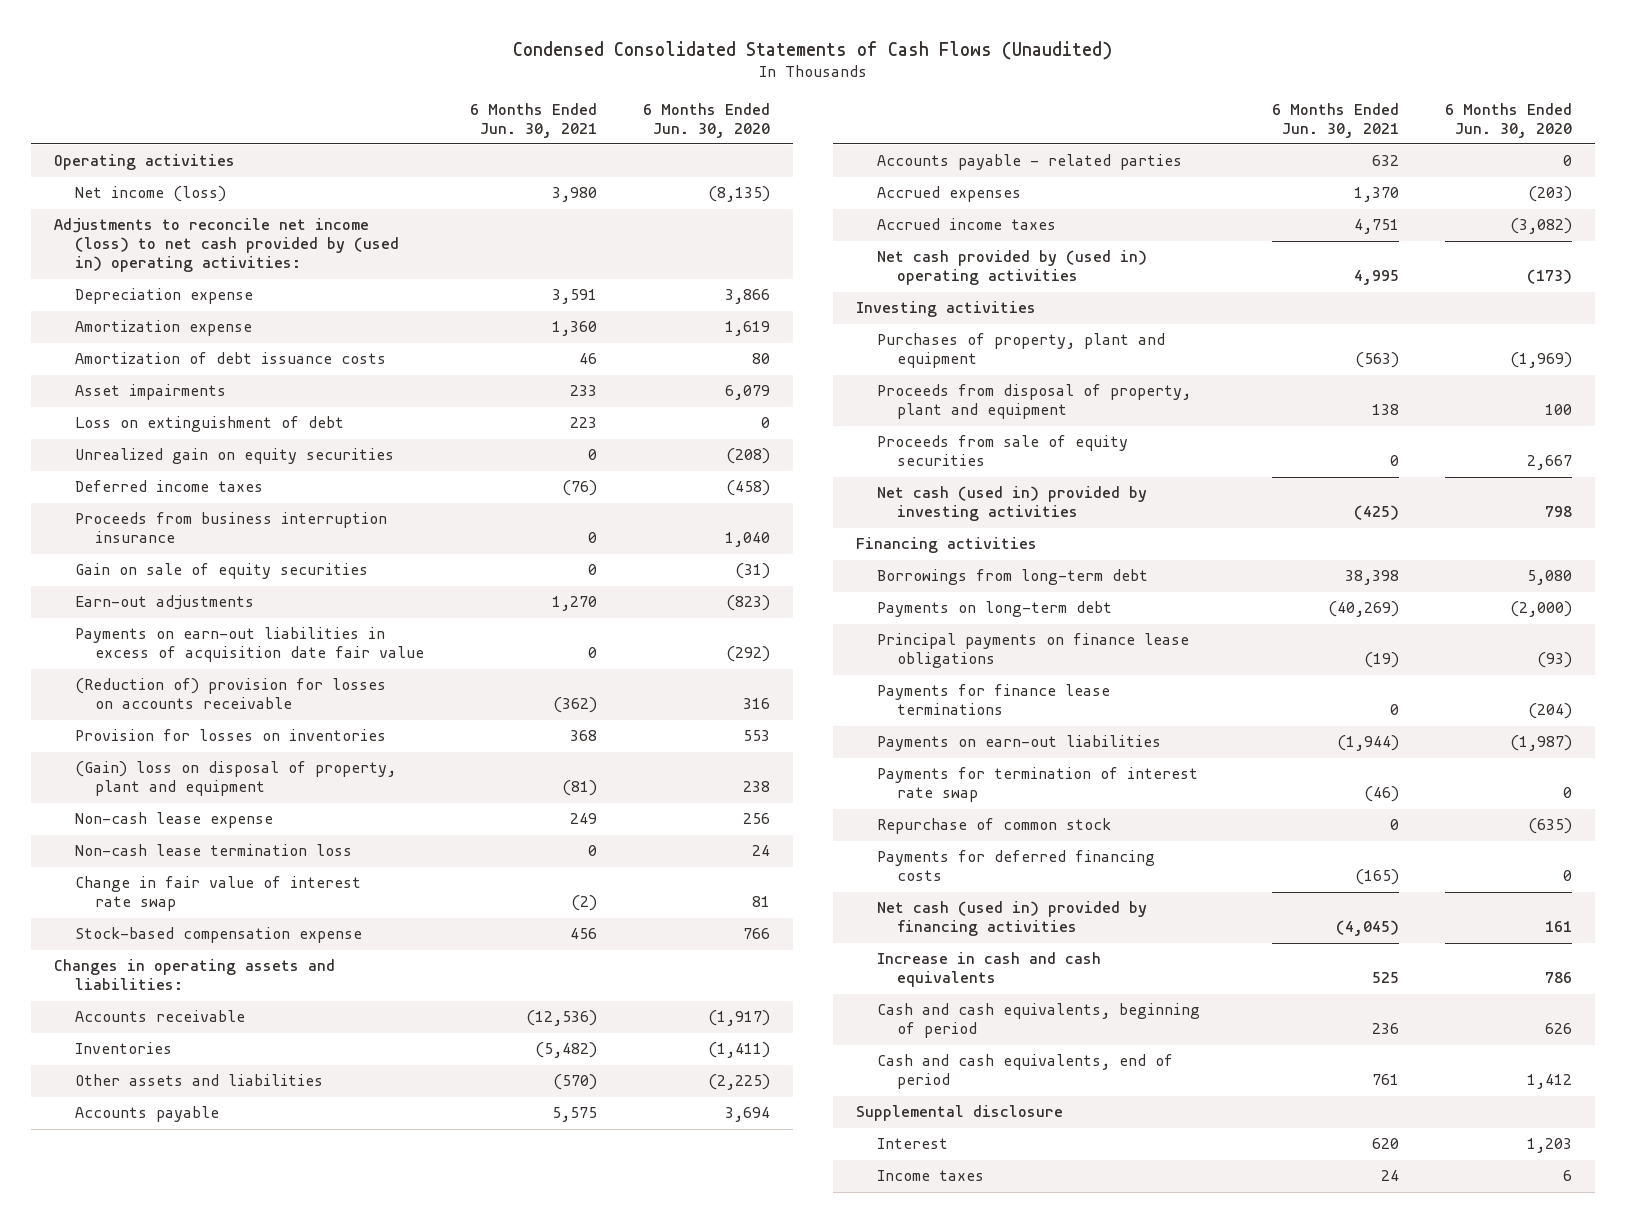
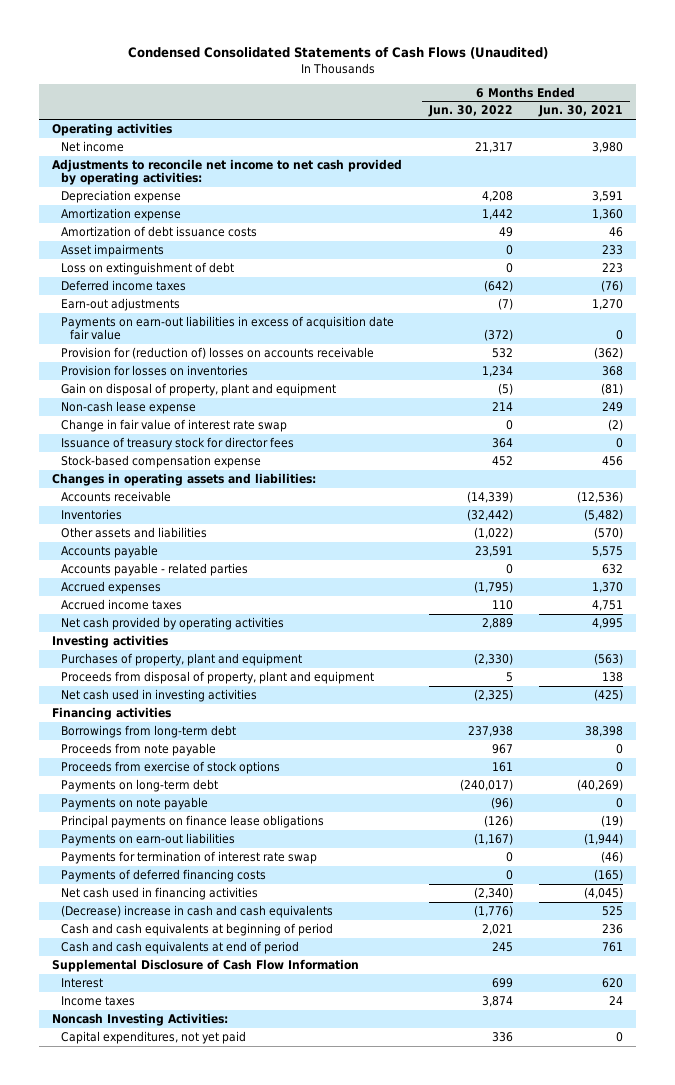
- | 6 Months Ended Jun. 30, 2021 | 6 Months Ended Jun. 30, 2020
+ | 6 Months Ended Jun. 30, 2022 | 6 Months Ended Jun. 30, 2021
- Net income (loss) | 3,980 | (8,135)
- Adjustments to reconcile net income (loss) to net cash provided by (used in) operating activities:
+ Net income | 21,317 | 3,980
+ Adjustments to reconcile net income to net cash provided by operating activities:
- Unrealized gain on equity securities | 0 | (208)
- Proceeds from business interruption insurance | 0 | 1,040
- Gain on sale of equity securities | 0 | (31)
- (Reduction of) provision for losses on accounts receivable | (362) | 316
+ Provision for (reduction of) losses on accounts receivable | 532 | (362)
- (Gain) loss on disposal of property, plant and equipment | (81) | 238
+ Gain on disposal of property, plant and equipment | (5) | (81)
- Non-cash lease termination loss | 0 | 24
+ Issuance of treasury stock for director fees | 364 | 0
- Net cash provided by (used in) operating activities | 4,995 | (173)
+ Net cash provided by operating activities | 2,889 | 4,995
- Proceeds from sale of equity securities | 0 | 2,667
- Net cash (used in) provided by investing activities | (425) | 798
+ Net cash used in investing activities | (2,325) | (425)
+ Proceeds from note payable | 967 | 0
+ Proceeds from exercise of stock options | 161 | 0
+ Payments on note payable | (96) | 0
- Payments for finance lease terminations | 0 | (204)
- Repurchase of common stock | 0 | (635)
- Payments for deferred financing costs | (165) | 0
- Net cash (used in) provided by financing activities | (4,045) | 161
- Increase in cash and cash equivalents | 525 | 786
- Cash and cash equivalents, beginning of period | 236 | 626
- Cash and cash equivalents, end of period | 761 | 1,412
- Supplemental disclosure
+ Payments of deferred financing costs | 0 | (165)
+ Net cash used in financing activities | (2,340) | (4,045)
+ (Decrease) increase in cash and cash equivalents | (1,776) | 525
+ Cash and cash equivalents at beginning of period | 2,021 | 236
+ Cash and cash equivalents at end of period | 245 | 761
+ Supplemental Disclosure of Cash Flow Information
+ Noncash Investing Activities:
+ Capital expenditures, not yet paid | 336 | 0

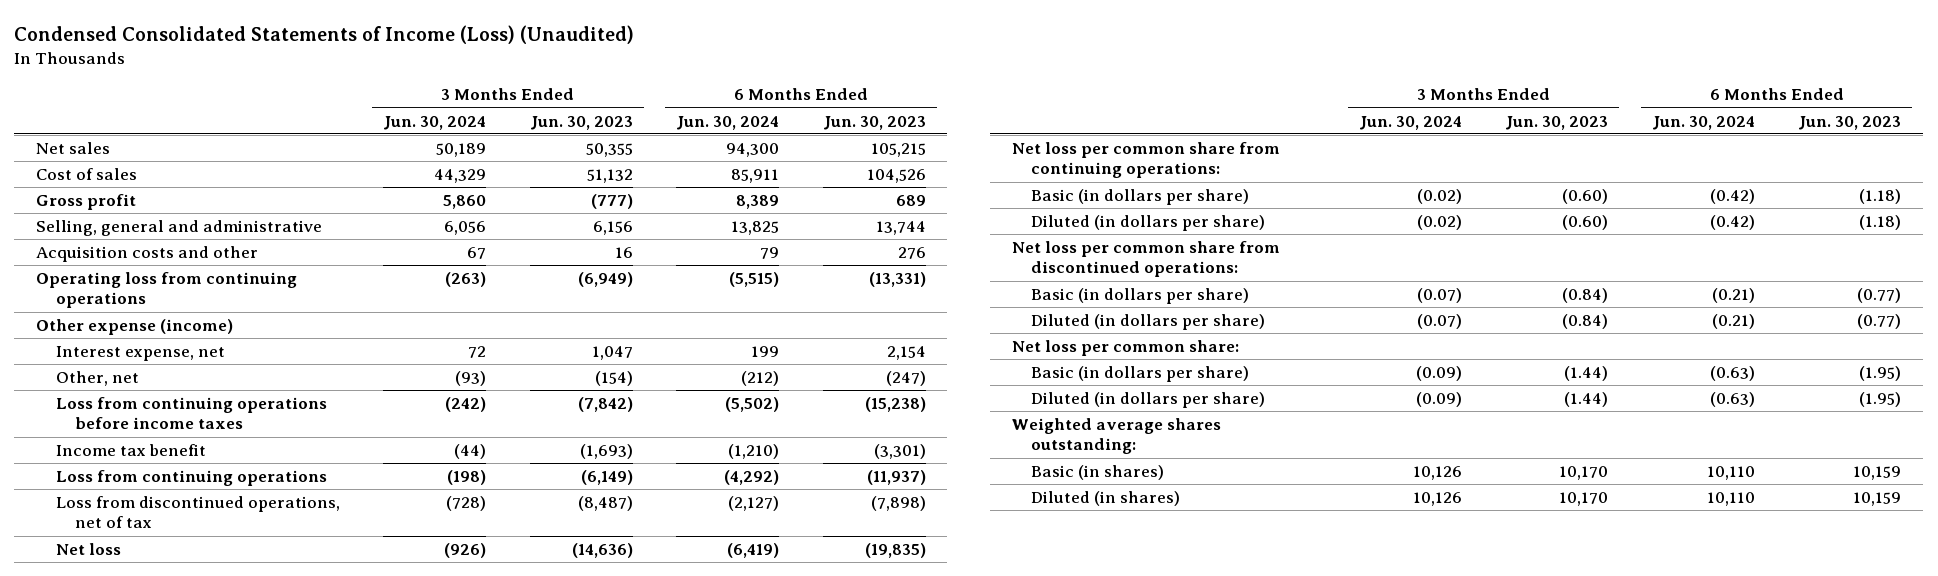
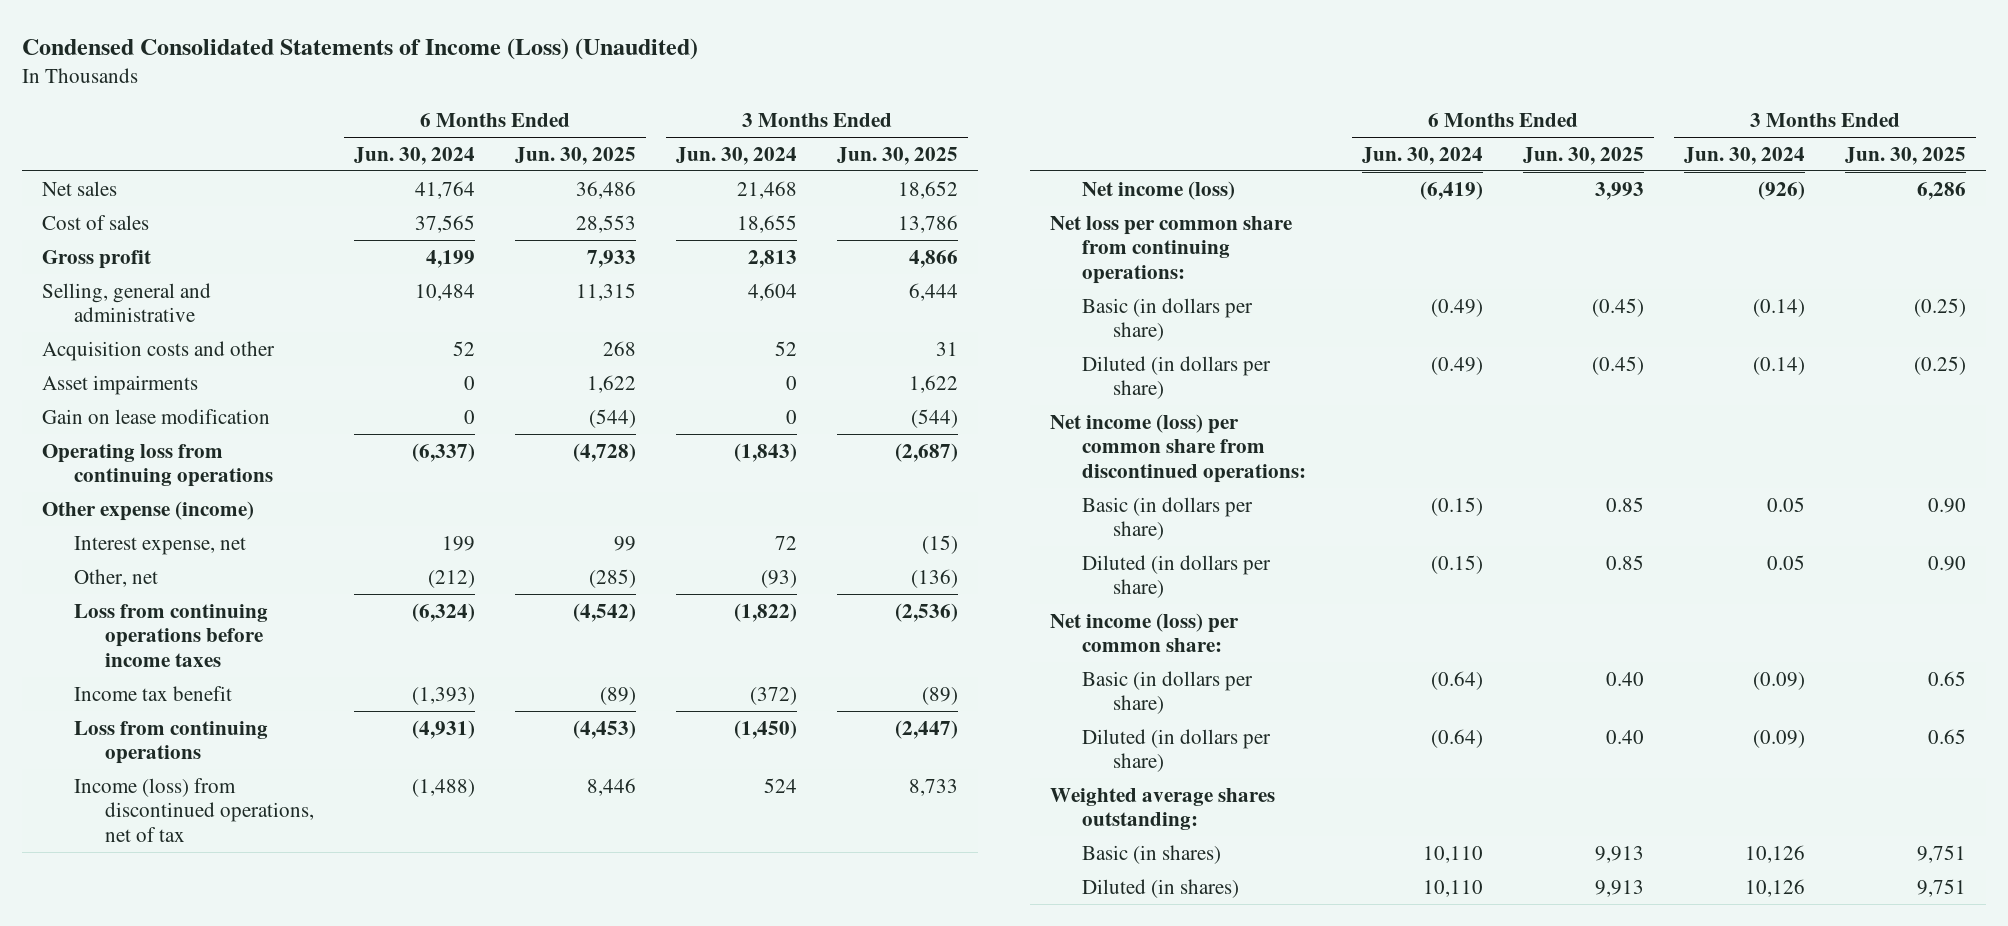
- | 3 Months Ended Jun. 30, 2024 | 3 Months Ended Jun. 30, 2023 | 6 Months Ended Jun. 30, 2024 | 6 Months Ended Jun. 30, 2023
+ | 6 Months Ended Jun. 30, 2024 | 6 Months Ended Jun. 30, 2025 | 3 Months Ended Jun. 30, 2024 | 3 Months Ended Jun. 30, 2025
- Net sales | 50,189 | 50,355 | 94,300 | 105,215
- Cost of sales | 44,329 | 51,132 | 85,911 | 104,526
- Gross profit | 5,860 | (777) | 8,389 | 689
- Selling, general and administrative | 6,056 | 6,156 | 13,825 | 13,744
- Acquisition costs and other | 67 | 16 | 79 | 276
- Operating loss from continuing operations | (263) | (6,949) | (5,515) | (13,331)
+ Net sales | 41,764 | 36,486 | 21,468 | 18,652
+ Cost of sales | 37,565 | 28,553 | 18,655 | 13,786
+ Gross profit | 4,199 | 7,933 | 2,813 | 4,866
+ Selling, general and administrative | 10,484 | 11,315 | 4,604 | 6,444
+ Acquisition costs and other | 52 | 268 | 52 | 31
+ Asset impairments | 0 | 1,622 | 0 | 1,622
+ Gain on lease modification | 0 | (544) | 0 | (544)
+ Operating loss from continuing operations | (6,337) | (4,728) | (1,843) | (2,687)
- Loss from continuing operations before income taxes | (242) | (7,842) | (5,502) | (15,238)
- Income tax benefit | (44) | (1,693) | (1,210) | (3,301)
- Loss from continuing operations | (198) | (6,149) | (4,292) | (11,937)
- Loss from discontinued operations, net of tax | (728) | (8,487) | (2,127) | (7,898)
- Net loss | (926) | (14,636) | (6,419) | (19,835)
+ Loss from continuing operations before income taxes | (6,324) | (4,542) | (1,822) | (2,536)
+ Income tax benefit | (1,393) | (89) | (372) | (89)
+ Loss from continuing operations | (4,931) | (4,453) | (1,450) | (2,447)
+ Income (loss) from discontinued operations, net of tax | (1,488) | 8,446 | 524 | 8,733
+ Net income (loss) | (6,419) | 3,993 | (926) | 6,286
- Basic (in dollars per share) | (0.02) | (0.60) | (0.42) | (1.18)
- Diluted (in dollars per share) | (0.02) | (0.60) | (0.42) | (1.18)
- Net loss per common share from discontinued operations:
- Basic (in dollars per share) | (0.07) | (0.84) | (0.21) | (0.77)
- Diluted (in dollars per share) | (0.07) | (0.84) | (0.21) | (0.77)
- Net loss per common share:
- Basic (in dollars per share) | (0.09) | (1.44) | (0.63) | (1.95)
- Diluted (in dollars per share) | (0.09) | (1.44) | (0.63) | (1.95)
+ Basic (in dollars per share) | (0.49) | (0.45) | (0.14) | (0.25)
+ Diluted (in dollars per share) | (0.49) | (0.45) | (0.14) | (0.25)
+ Net income (loss) per common share from discontinued operations:
+ Basic (in dollars per share) | (0.15) | 0.85 | 0.05 | 0.90
+ Diluted (in dollars per share) | (0.15) | 0.85 | 0.05 | 0.90
+ Net income (loss) per common share:
+ Basic (in dollars per share) | (0.64) | 0.40 | (0.09) | 0.65
+ Diluted (in dollars per share) | (0.64) | 0.40 | (0.09) | 0.65

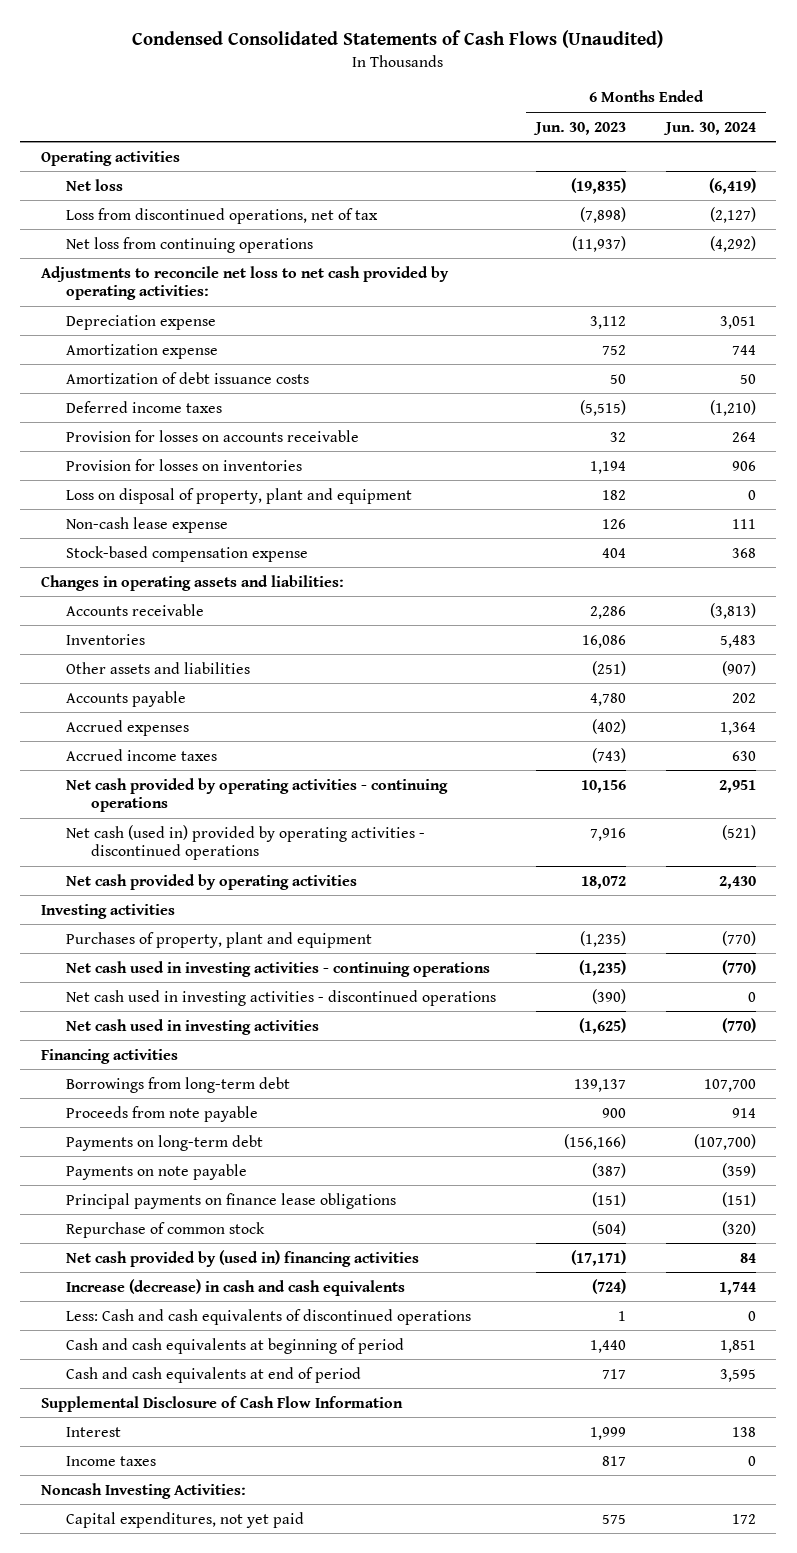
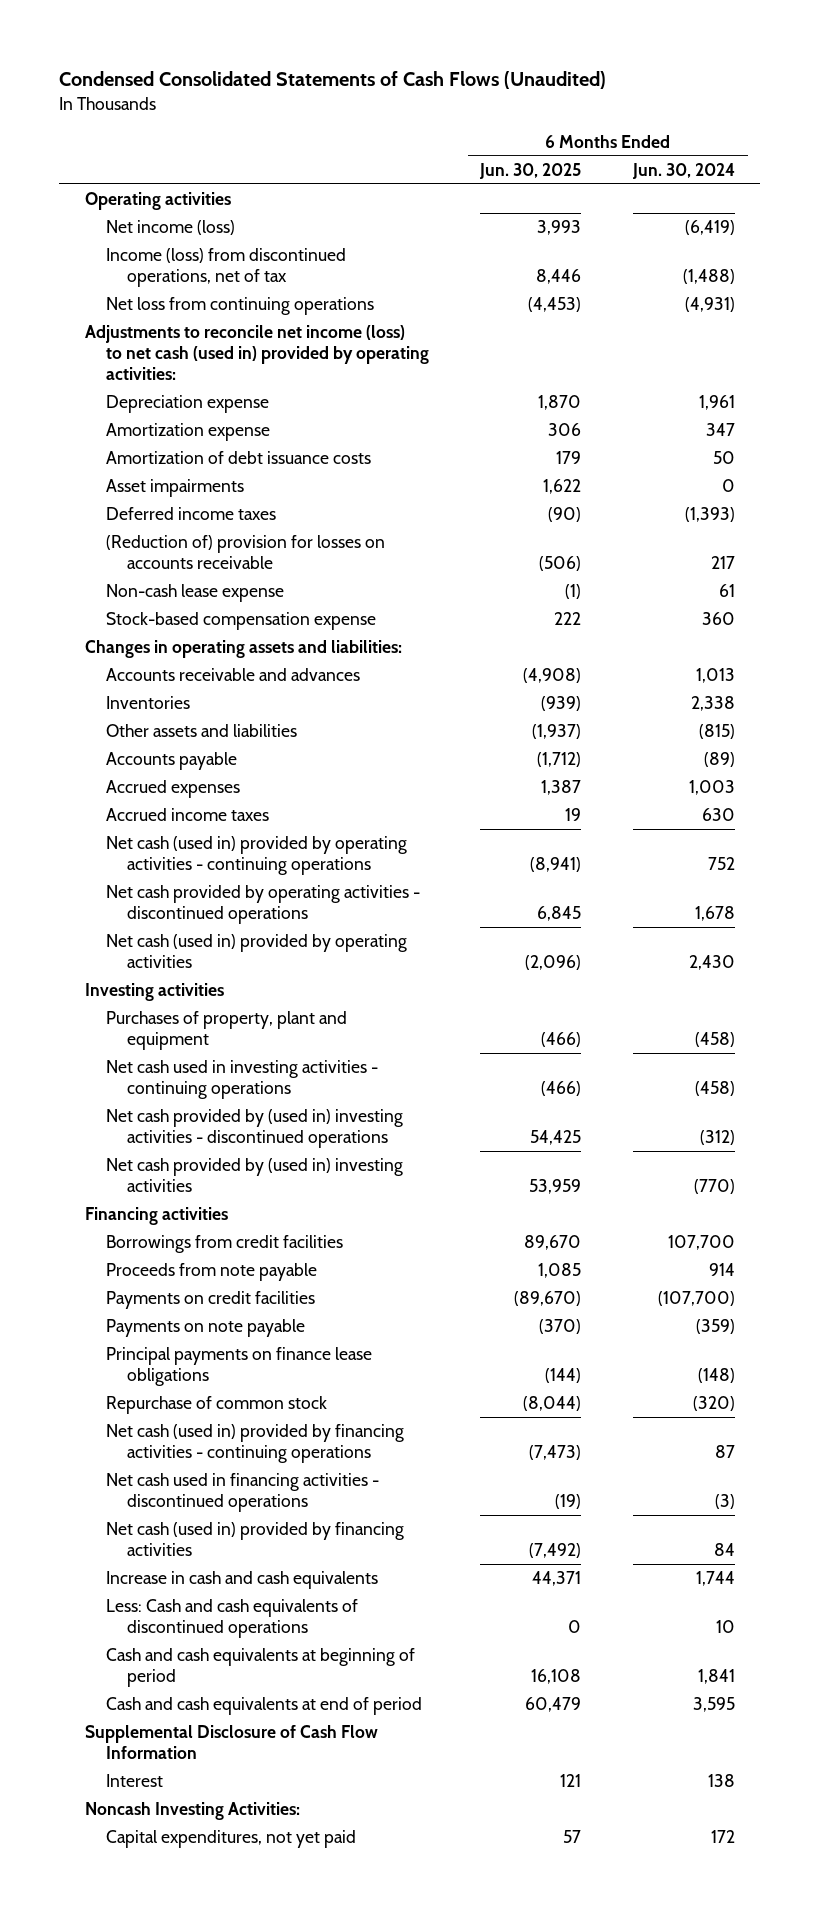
- | 6 Months Ended Jun. 30, 2023 | 6 Months Ended Jun. 30, 2024
+ | 6 Months Ended Jun. 30, 2025 | 6 Months Ended Jun. 30, 2024
- Net loss | (19,835) | (6,419)
- Loss from discontinued operations, net of tax | (7,898) | (2,127)
- Net loss from continuing operations | (11,937) | (4,292)
- Adjustments to reconcile net loss to net cash provided by operating activities:
- Depreciation expense | 3,112 | 3,051
- Amortization expense | 752 | 744
+ Net income (loss) | 3,993 | (6,419)
+ Income (loss) from discontinued operations, net of tax | 8,446 | (1,488)
+ Net loss from continuing operations | (4,453) | (4,931)
+ Adjustments to reconcile net income (loss) to net cash (used in) provided by operating activities:
+ Depreciation expense | 1,870 | 1,961
+ Amortization expense | 306 | 347
- Deferred income taxes | (5,515) | (1,210)
- Provision for losses on accounts receivable | 32 | 264
- Provision for losses on inventories | 1,194 | 906
- Loss on disposal of property, plant and equipment | 182 | 0
- Non-cash lease expense | 126 | 111
- Stock-based compensation expense | 404 | 368
+ Asset impairments | 1,622 | 0
+ Deferred income taxes | (90) | (1,393)
+ (Reduction of) provision for losses on accounts receivable | (506) | 217
+ Non-cash lease expense | (1) | 61
+ Stock-based compensation expense | 222 | 360
- Accounts receivable | 2,286 | (3,813)
- Inventories | 16,086 | 5,483
- Other assets and liabilities | (251) | (907)
- Accounts payable | 4,780 | 202
- Accrued expenses | (402) | 1,364
+ Accounts receivable and advances | (4,908) | 1,013
+ Inventories | (939) | 2,338
+ Other assets and liabilities | (1,937) | (815)
+ Accounts payable | (1,712) | (89)
+ Accrued expenses | 1,387 | 1,003
- Net cash provided by operating activities - continuing operations | 10,156 | 2,951
- Net cash (used in) provided by operating activities - discontinued operations | 7,916 | (521)
- Net cash provided by operating activities | 18,072 | 2,430
+ Net cash (used in) provided by operating activities - continuing operations | (8,941) | 752
+ Net cash provided by operating activities - discontinued operations | 6,845 | 1,678
+ Net cash (used in) provided by operating activities | (2,096) | 2,430
- Purchases of property, plant and equipment | (1,235) | (770)
- Net cash used in investing activities - continuing operations | (1,235) | (770)
- Net cash used in investing activities - discontinued operations | (390) | 0
- Net cash used in investing activities | (1,625) | (770)
+ Purchases of property, plant and equipment | (466) | (458)
+ Net cash used in investing activities - continuing operations | (466) | (458)
+ Net cash provided by (used in) investing activities - discontinued operations | 54,425 | (312)
+ Net cash provided by (used in) investing activities | 53,959 | (770)
- Borrowings from long-term debt | 139,137 | 107,700
+ Borrowings from credit facilities | 89,670 | 107,700
- Payments on long-term debt | (156,166) | (107,700)
+ Payments on credit facilities | (89,670) | (107,700)
- Principal payments on finance lease obligations | (151) | (151)
+ Principal payments on finance lease obligations | (144) | (148)
- Net cash provided by (used in) financing activities | (17,171) | 84
- Increase (decrease) in cash and cash equivalents | (724) | 1,744
- Less: Cash and cash equivalents of discontinued operations | 1 | 0
- Cash and cash equivalents at beginning of period | 1,440 | 1,851
+ Net cash (used in) provided by financing activities - continuing operations | (7,473) | 87
+ Net cash used in financing activities - discontinued operations | (19) | (3)
+ Net cash (used in) provided by financing activities | (7,492) | 84
+ Increase in cash and cash equivalents | 44,371 | 1,744
+ Less: Cash and cash equivalents of discontinued operations | 0 | 10
+ Cash and cash equivalents at beginning of period | 16,108 | 1,841
- Income taxes | 817 | 0

